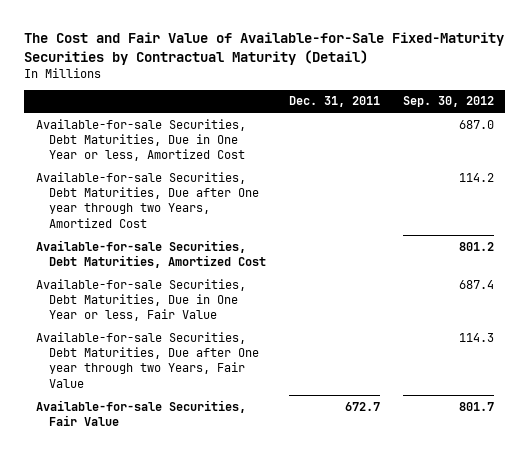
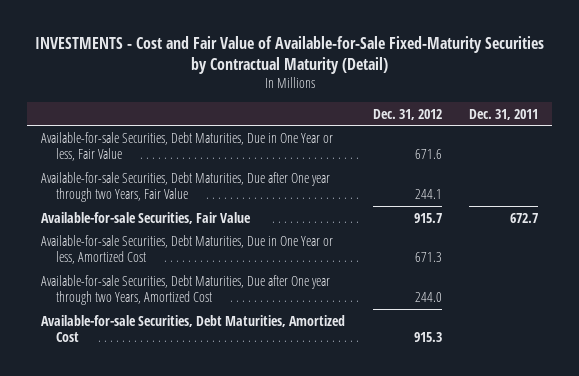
- The Cost and Fair Value of Available-for-Sale Fixed-Maturity Securities by Contractual Maturity (Detail)
+ INVESTMENTS - Cost and Fair Value of Available-for-Sale Fixed-Maturity Securities by Contractual Maturity (Detail)
- | Dec. 31, 2011 | Sep. 30, 2012
+ | Dec. 31, 2012 | Dec. 31, 2011
moved down: Available-for-sale Securities, Debt Maturities, Due in One Year or less, Amortized Cost | 671.3 |
moved down: Available-for-sale Securities, Debt Maturities, Due after One year through two Years, Amortized Cost | 244.0 |
moved down: Available-for-sale Securities, Debt Maturities, Amortized Cost | 915.3 |

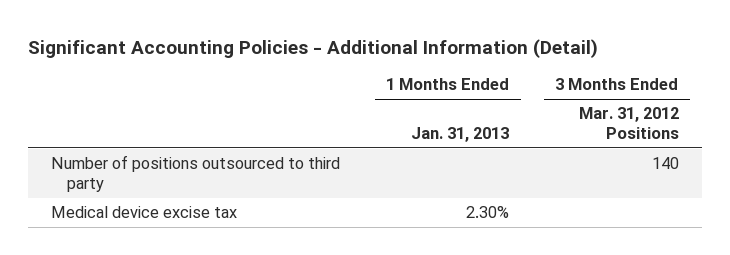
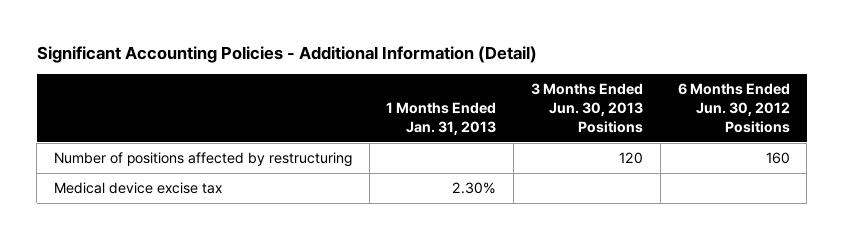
- | 1 Months Ended Jan. 31, 2013 | 3 Months Ended Mar. 31, 2012 Positions
+ | 1 Months Ended Jan. 31, 2013 | 3 Months Ended Jun. 30, 2013 Positions | 6 Months Ended Jun. 30, 2012 Positions
- Number of positions outsourced to third party | | 140
+ Number of positions affected by restructuring | | 120 | 160

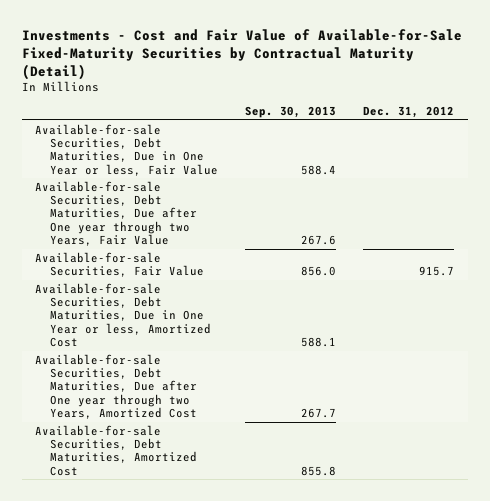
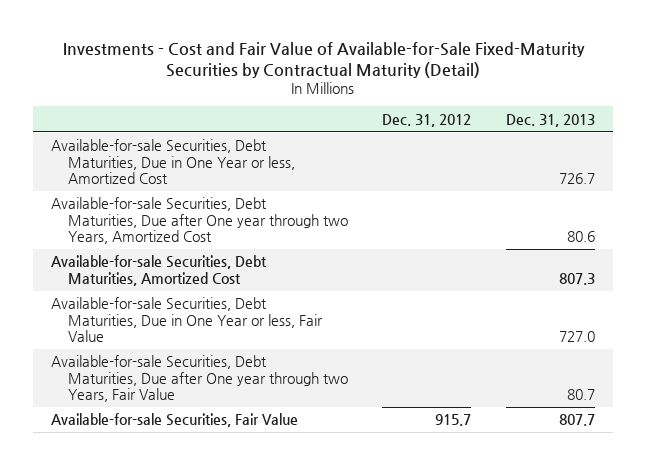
- | Sep. 30, 2013 | Dec. 31, 2012
+ | Dec. 31, 2012 | Dec. 31, 2013
moved down: Available-for-sale Securities, Debt Maturities, Due in One Year or less, Fair Value | | 727.0
moved down: Available-for-sale Securities, Debt Maturities, Due after One year through two Years, Fair Value | | 80.7
moved down: Available-for-sale Securities, Fair Value | 915.7 | 807.7

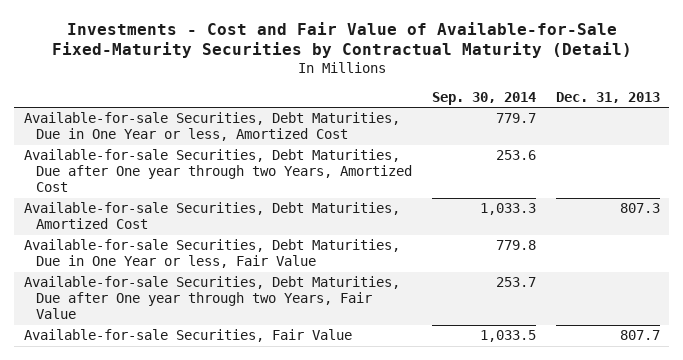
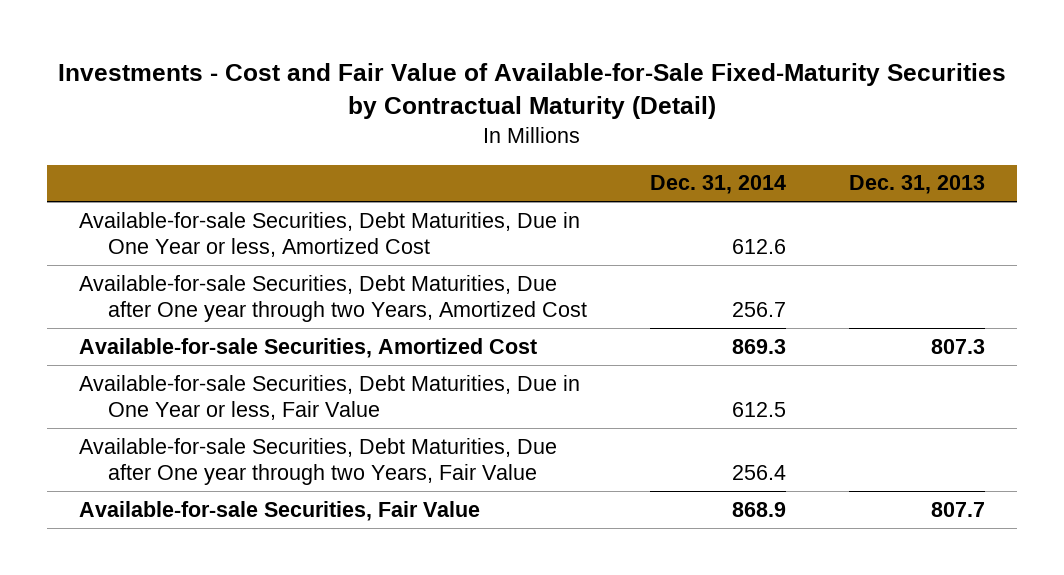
- | Sep. 30, 2014 | Dec. 31, 2013
+ | Dec. 31, 2014 | Dec. 31, 2013
- Available-for-sale Securities, Debt Maturities, Amortized Cost | 1,033.3 | 807.3
+ Available-for-sale Securities, Amortized Cost | 869.3 | 807.3

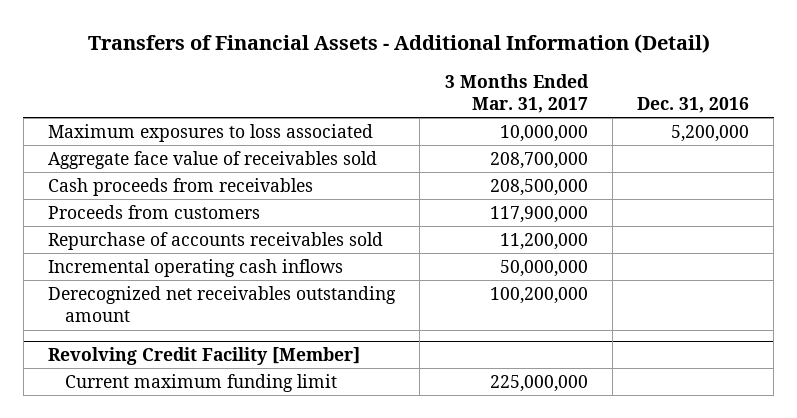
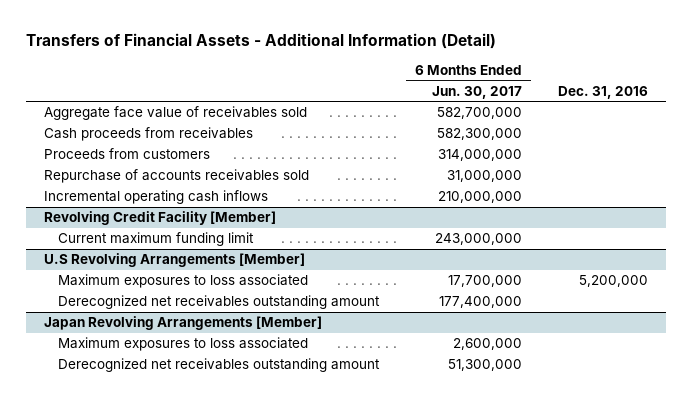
- | 3 Months Ended Mar. 31, 2017 | Dec. 31, 2016
+ | 6 Months Ended Jun. 30, 2017 | Dec. 31, 2016
- Maximum exposures to loss associated | 10,000,000 | 5,200,000
- Derecognized net receivables outstanding amount | 100,200,000 |
+ U.S Revolving Arrangements [Member]
+ Maximum exposures to loss associated | 17,700,000 | 5,200,000
+ Derecognized net receivables outstanding amount | 177,400,000 |
+ Japan Revolving Arrangements [Member]
+ Maximum exposures to loss associated | 2,600,000 |
+ Derecognized net receivables outstanding amount | 51,300,000 |

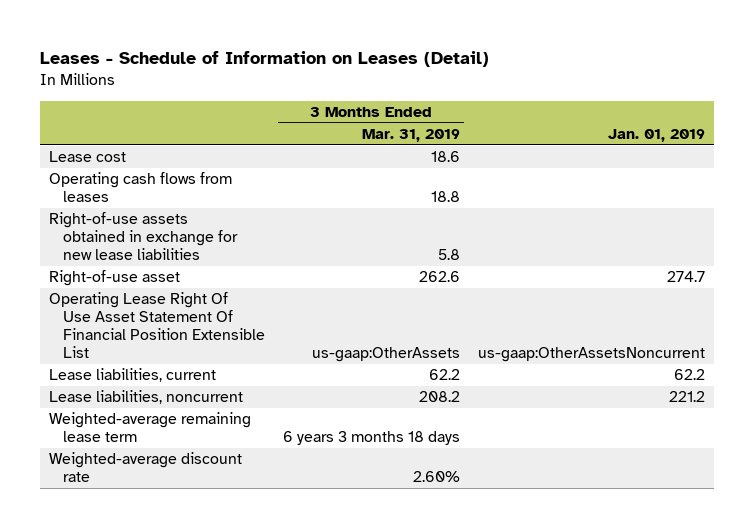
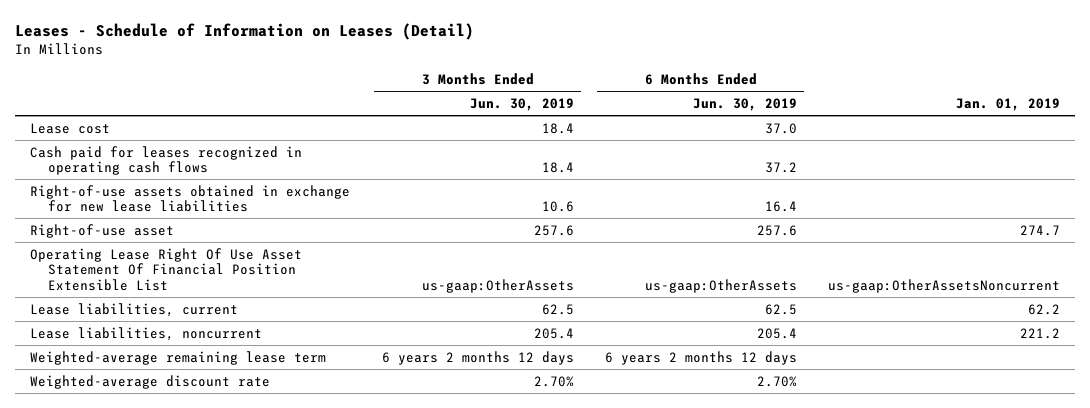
- | 3 Months Ended Mar. 31, 2019 | Jan. 01, 2019
+ | 3 Months Ended Jun. 30, 2019 | 6 Months Ended Jun. 30, 2019 | Jan. 01, 2019
- Operating cash flows from leases | 18.8 |
+ Cash paid for leases recognized in operating cash flows | 18.4 | 37.2 |

